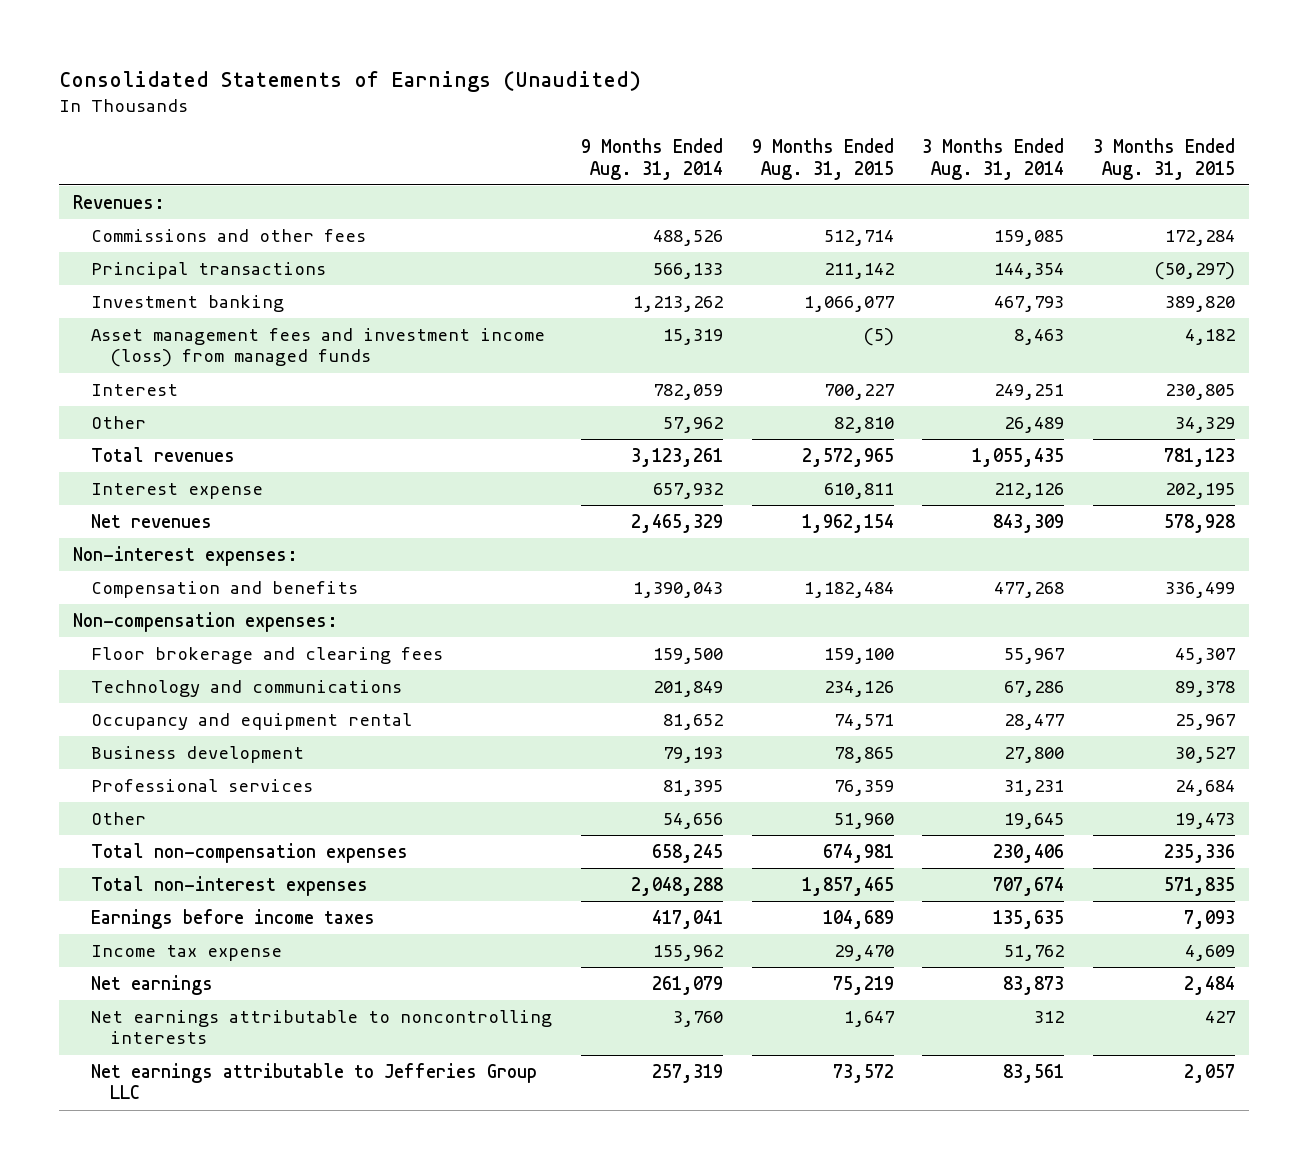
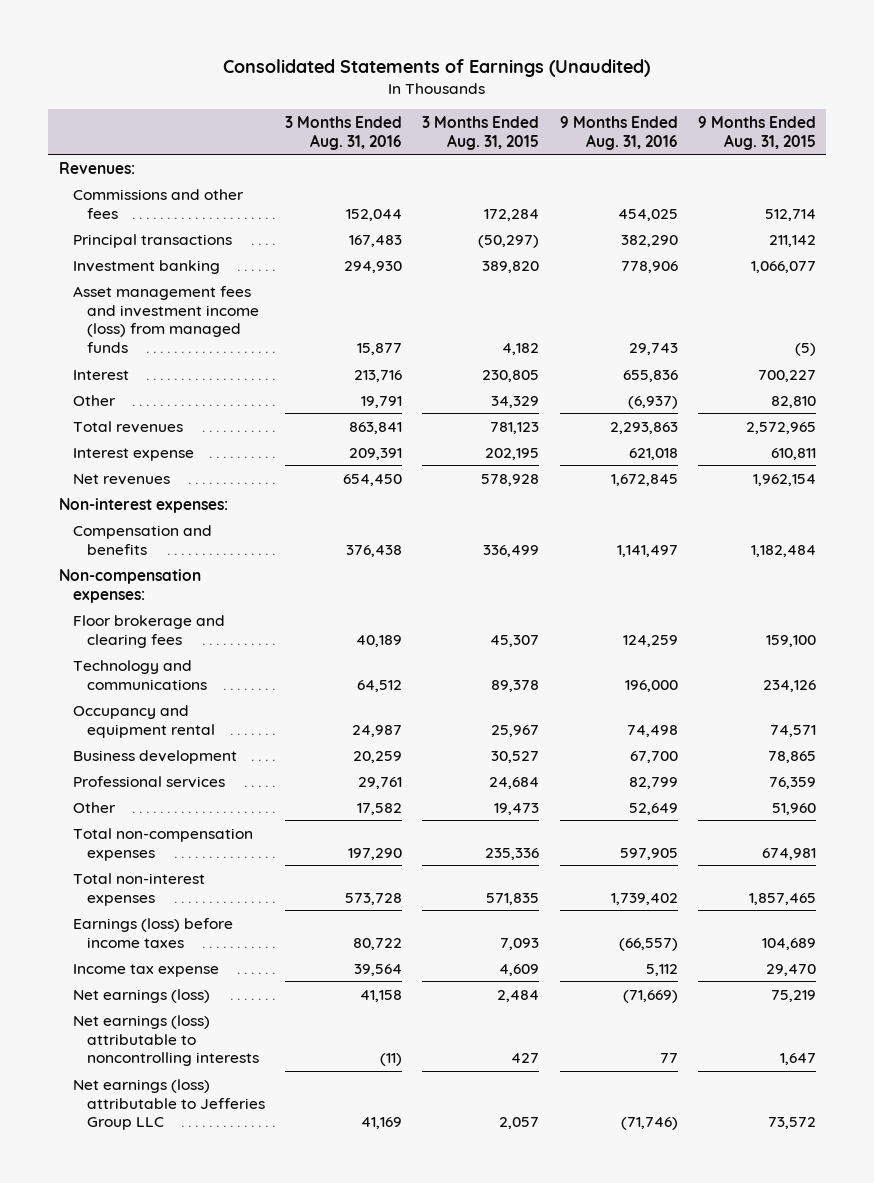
- | 9 Months Ended Aug. 31, 2014 | 9 Months Ended Aug. 31, 2015 | 3 Months Ended Aug. 31, 2014 | 3 Months Ended Aug. 31, 2015
+ | 3 Months Ended Aug. 31, 2016 | 3 Months Ended Aug. 31, 2015 | 9 Months Ended Aug. 31, 2016 | 9 Months Ended Aug. 31, 2015
- Earnings before income taxes | 417,041 | 104,689 | 135,635 | 7,093
+ Earnings (loss) before income taxes | 80,722 | 7,093 | (66,557) | 104,689
- Net earnings | 261,079 | 75,219 | 83,873 | 2,484
- Net earnings attributable to noncontrolling interests | 3,760 | 1,647 | 312 | 427
- Net earnings attributable to Jefferies Group LLC | 257,319 | 73,572 | 83,561 | 2,057
+ Net earnings (loss) | 41,158 | 2,484 | (71,669) | 75,219
+ Net earnings (loss) attributable to noncontrolling interests | (11) | 427 | 77 | 1,647
+ Net earnings (loss) attributable to Jefferies Group LLC | 41,169 | 2,057 | (71,746) | 73,572

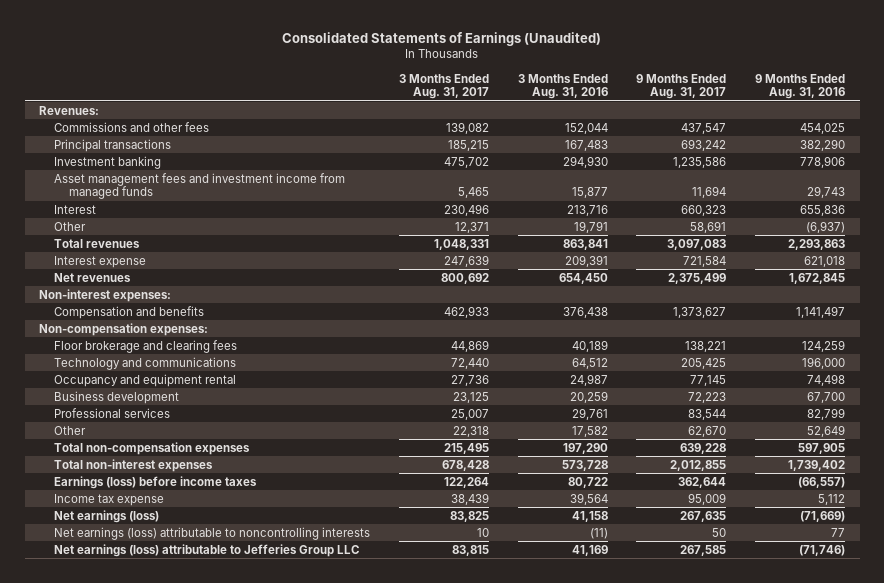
- | 3 Months Ended Aug. 31, 2016 | 3 Months Ended Aug. 31, 2015 | 9 Months Ended Aug. 31, 2016 | 9 Months Ended Aug. 31, 2015
+ | 3 Months Ended Aug. 31, 2017 | 3 Months Ended Aug. 31, 2016 | 9 Months Ended Aug. 31, 2017 | 9 Months Ended Aug. 31, 2016
- Asset management fees and investment income (loss) from managed funds | 15,877 | 4,182 | 29,743 | (5)
+ Asset management fees and investment income from managed funds | 5,465 | 15,877 | 11,694 | 29,743

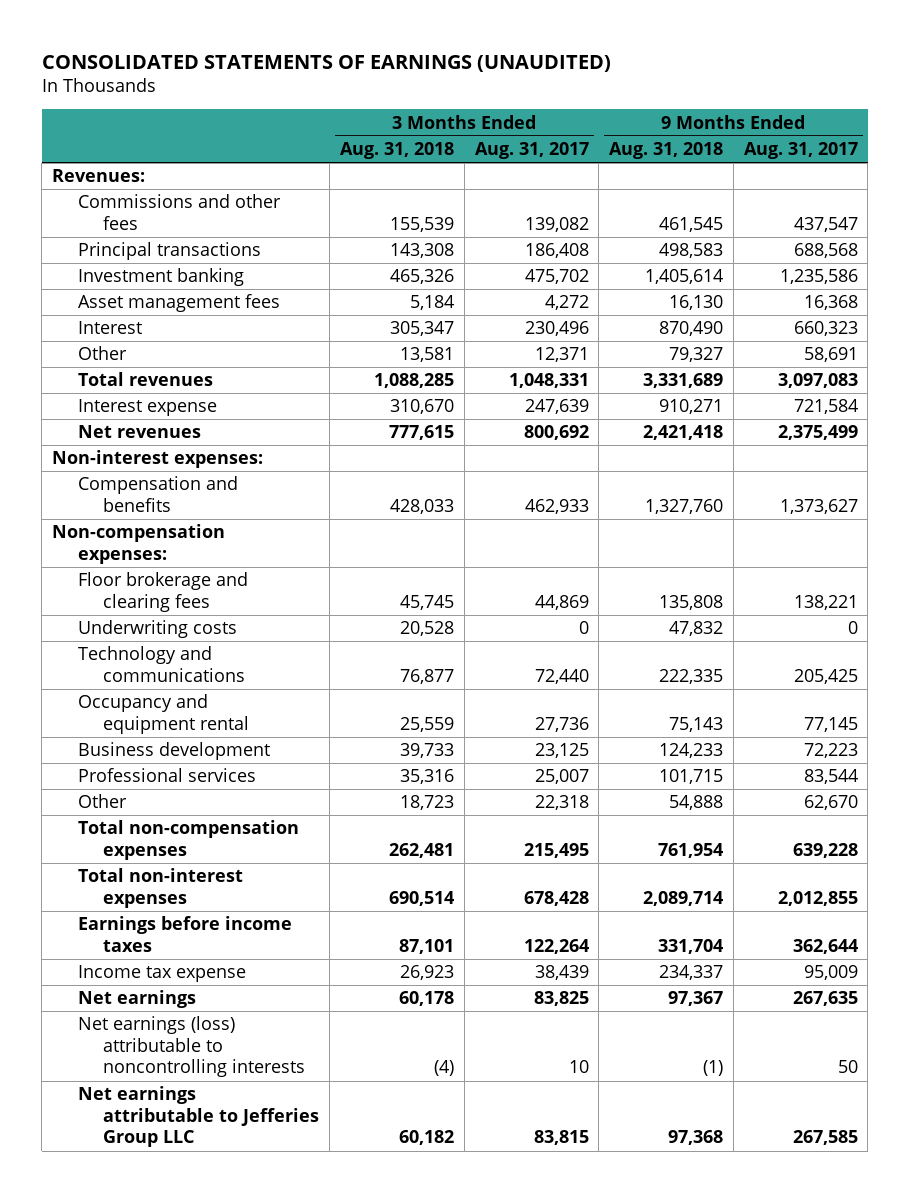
- Consolidated Statements of Earnings (Unaudited)
+ CONSOLIDATED STATEMENTS OF EARNINGS (UNAUDITED)
- | 3 Months Ended Aug. 31, 2017 | 3 Months Ended Aug. 31, 2016 | 9 Months Ended Aug. 31, 2017 | 9 Months Ended Aug. 31, 2016
+ | 3 Months Ended Aug. 31, 2018 | 3 Months Ended Aug. 31, 2017 | 9 Months Ended Aug. 31, 2018 | 9 Months Ended Aug. 31, 2017
- Principal transactions | 185,215 | 167,483 | 693,242 | 382,290
+ Principal transactions | 143,308 | 186,408 | 498,583 | 688,568
- Asset management fees and investment income from managed funds | 5,465 | 15,877 | 11,694 | 29,743
+ Asset management fees | 5,184 | 4,272 | 16,130 | 16,368
+ Underwriting costs | 20,528 | 0 | 47,832 | 0
- Earnings (loss) before income taxes | 122,264 | 80,722 | 362,644 | (66,557)
+ Earnings before income taxes | 87,101 | 122,264 | 331,704 | 362,644
- Net earnings (loss) | 83,825 | 41,158 | 267,635 | (71,669)
+ Net earnings | 60,178 | 83,825 | 97,367 | 267,635
- Net earnings (loss) attributable to Jefferies Group LLC | 83,815 | 41,169 | 267,585 | (71,746)
+ Net earnings attributable to Jefferies Group LLC | 60,182 | 83,815 | 97,368 | 267,585

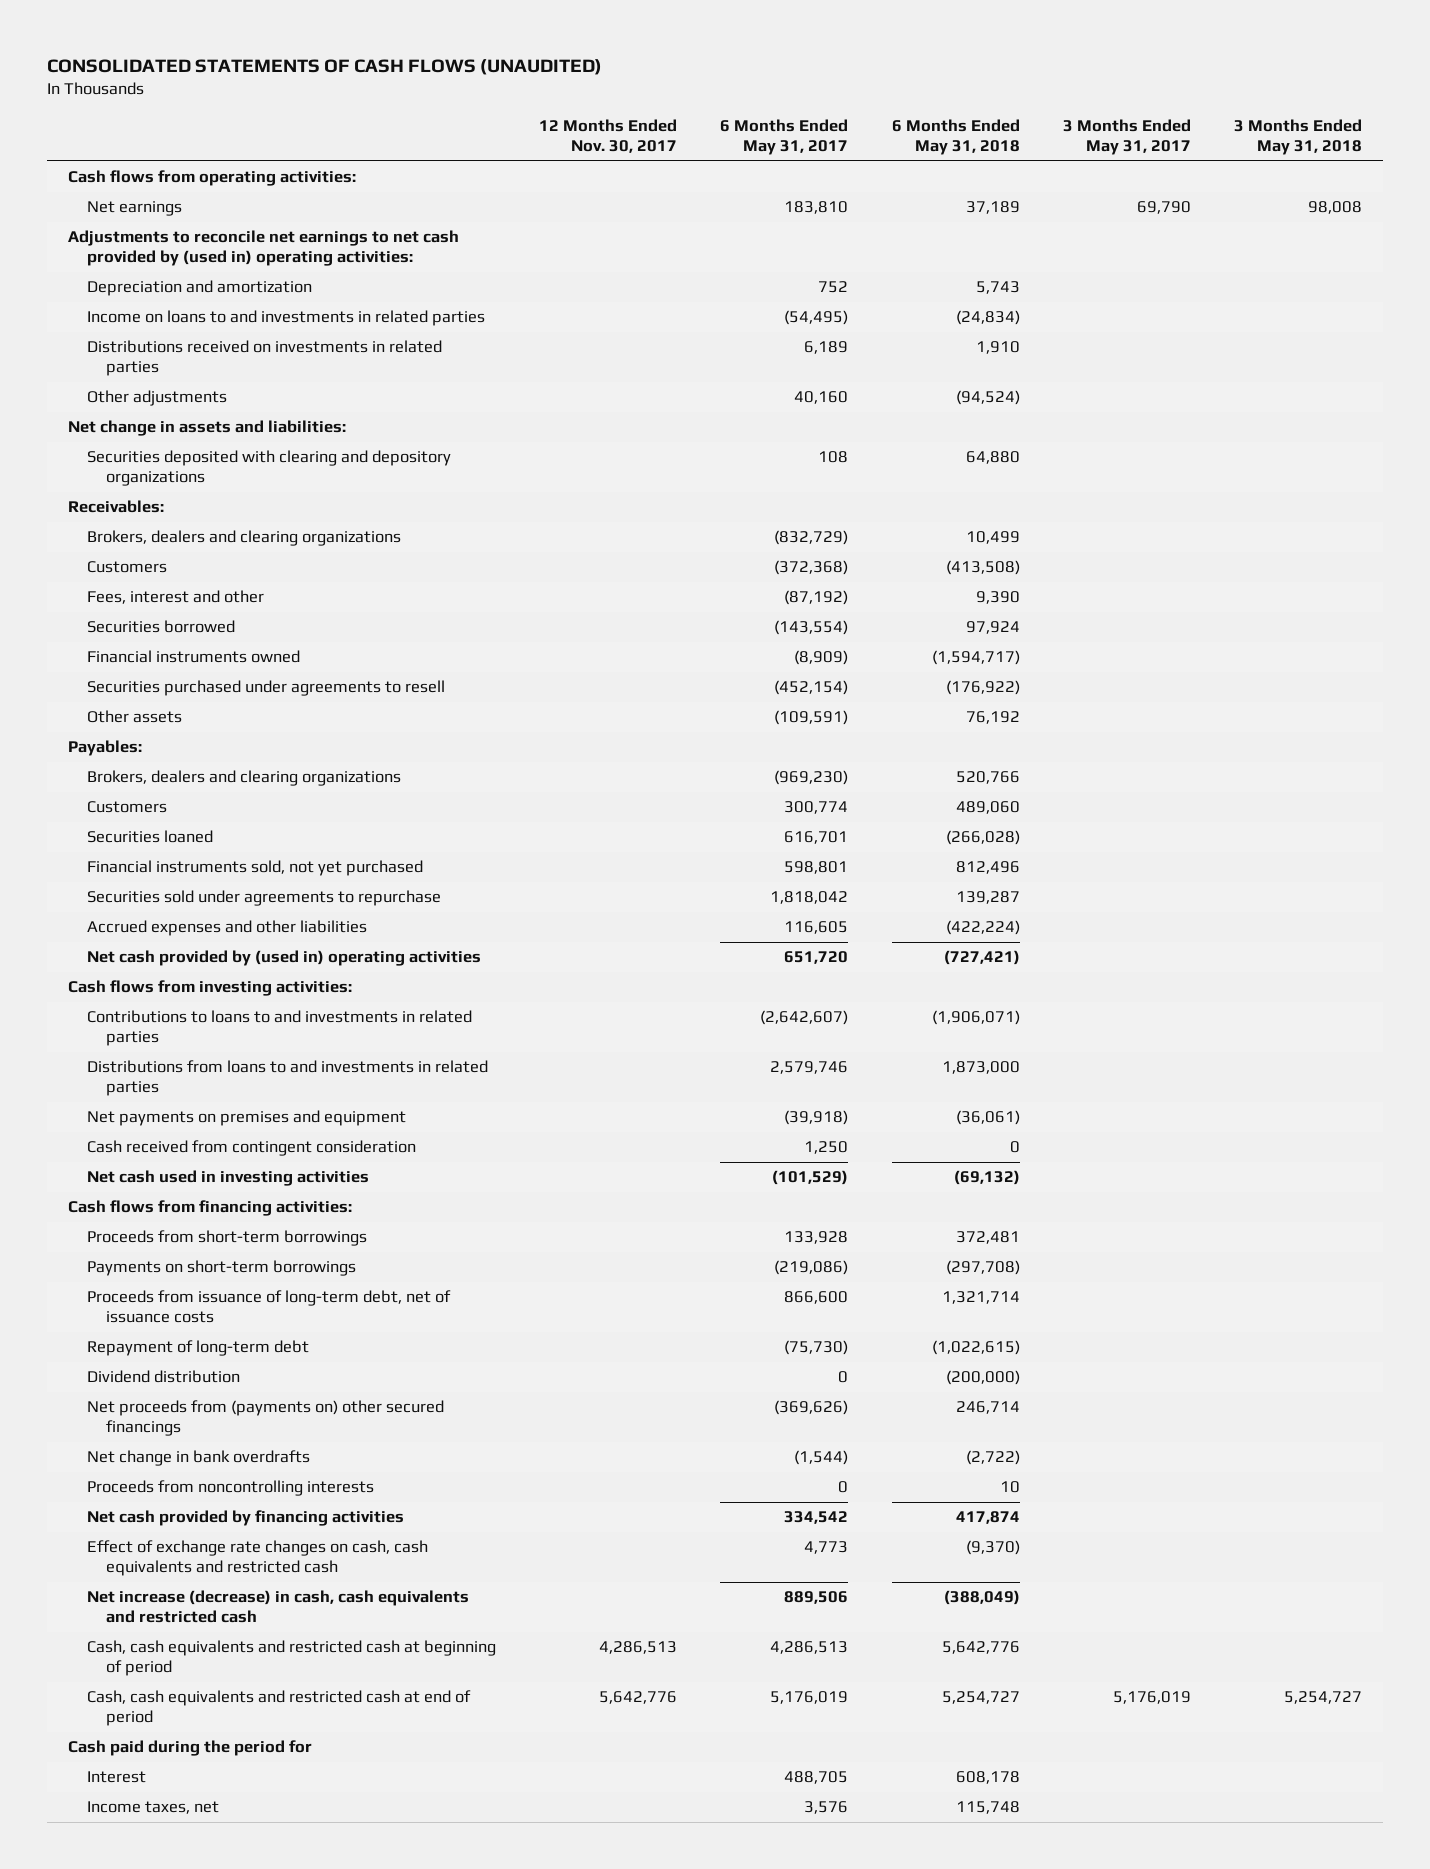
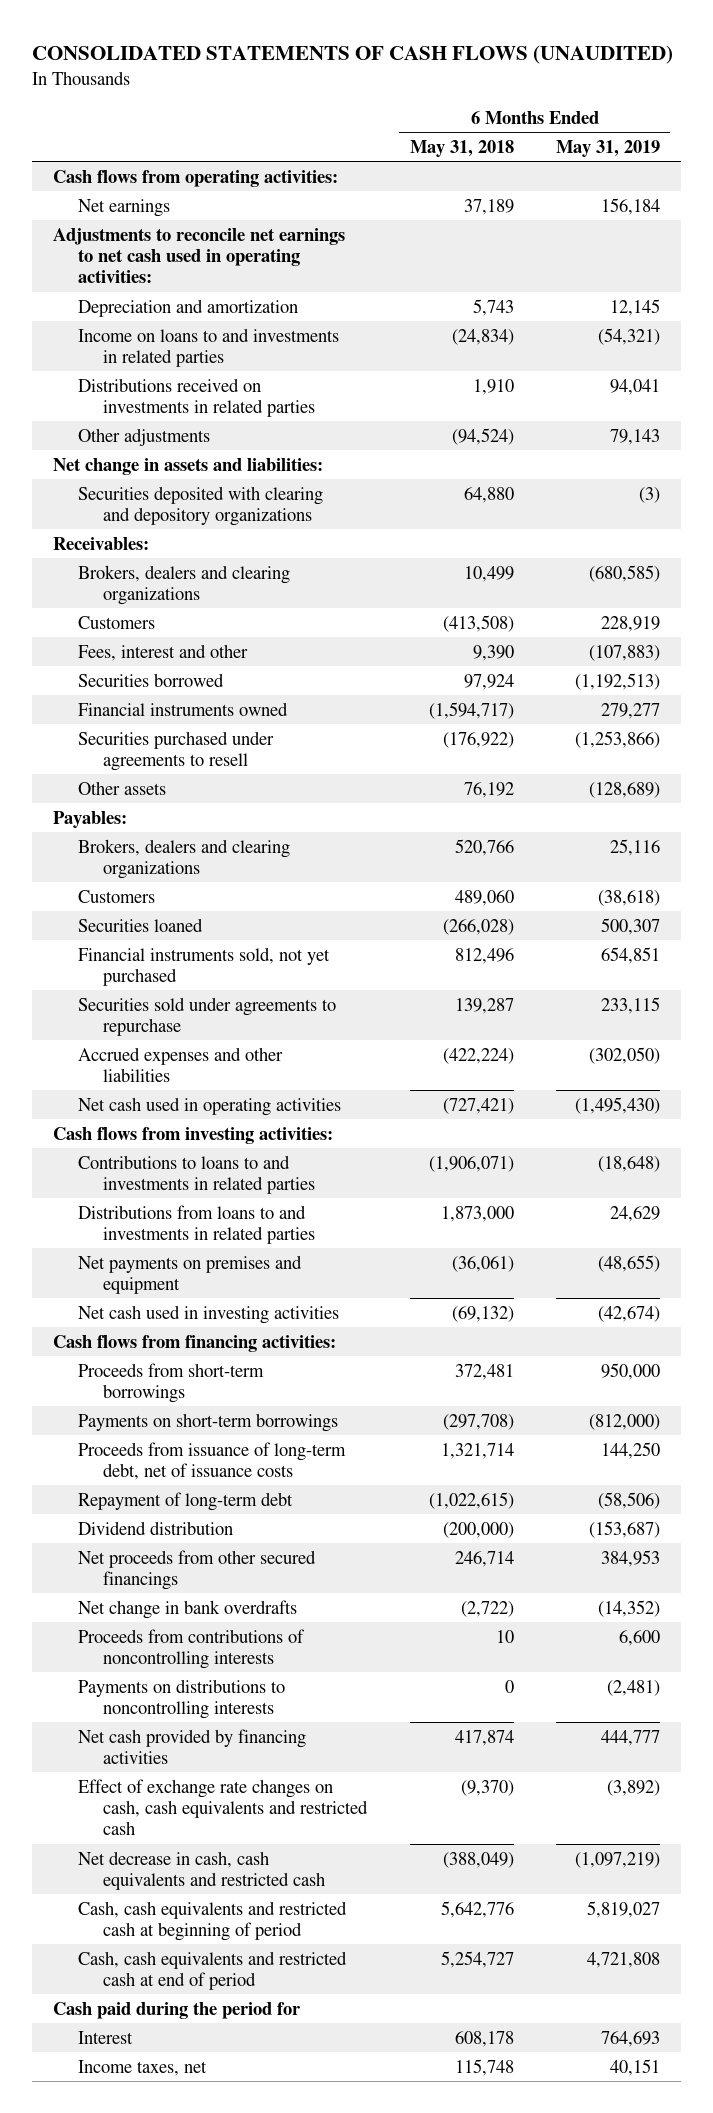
- | 12 Months Ended Nov. 30, 2017 | 6 Months Ended May 31, 2017 | 6 Months Ended May 31, 2018 | 3 Months Ended May 31, 2017 | 3 Months Ended May 31, 2018
+ | 6 Months Ended May 31, 2018 | 6 Months Ended May 31, 2019
- Adjustments to reconcile net earnings to net cash provided by (used in) operating activities:
+ Adjustments to reconcile net earnings to net cash used in operating activities:
- Net cash provided by (used in) operating activities | | 651,720 | (727,421) | |
+ Net cash used in operating activities | (727,421) | (1,495,430)
- Cash received from contingent consideration | | 1,250 | 0 | |
- Net proceeds from (payments on) other secured financings | | (369,626) | 246,714 | |
+ Net proceeds from other secured financings | 246,714 | 384,953
- Proceeds from noncontrolling interests | | 0 | 10 | |
+ Proceeds from contributions of noncontrolling interests | 10 | 6,600
+ Payments on distributions to noncontrolling interests | 0 | (2,481)
- Net increase (decrease) in cash, cash equivalents and restricted cash | | 889,506 | (388,049) | |
+ Net decrease in cash, cash equivalents and restricted cash | (388,049) | (1,097,219)

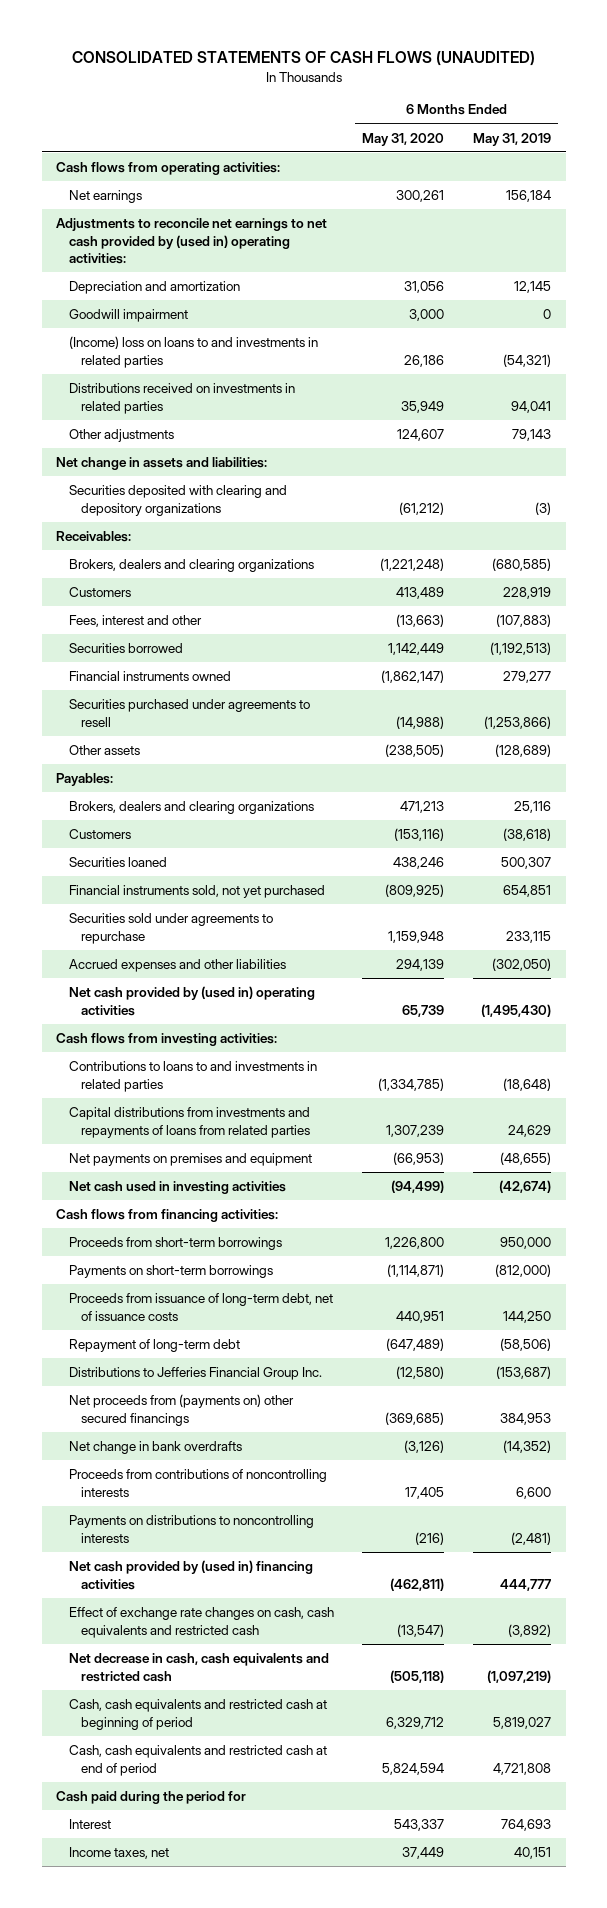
- | 6 Months Ended May 31, 2018 | 6 Months Ended May 31, 2019
+ | 6 Months Ended May 31, 2020 | 6 Months Ended May 31, 2019
- Adjustments to reconcile net earnings to net cash used in operating activities:
+ Adjustments to reconcile net earnings to net cash provided by (used in) operating activities:
- Income on loans to and investments in related parties | (24,834) | (54,321)
+ Goodwill impairment | 3,000 | 0
+ (Income) loss on loans to and investments in related parties | 26,186 | (54,321)
- Net cash used in operating activities | (727,421) | (1,495,430)
+ Net cash provided by (used in) operating activities | 65,739 | (1,495,430)
- Distributions from loans to and investments in related parties | 1,873,000 | 24,629
+ Capital distributions from investments and repayments of loans from related parties | 1,307,239 | 24,629
- Dividend distribution | (200,000) | (153,687)
- Net proceeds from other secured financings | 246,714 | 384,953
+ Distributions to Jefferies Financial Group Inc. | (12,580) | (153,687)
+ Net proceeds from (payments on) other secured financings | (369,685) | 384,953
- Net cash provided by financing activities | 417,874 | 444,777
+ Net cash provided by (used in) financing activities | (462,811) | 444,777

